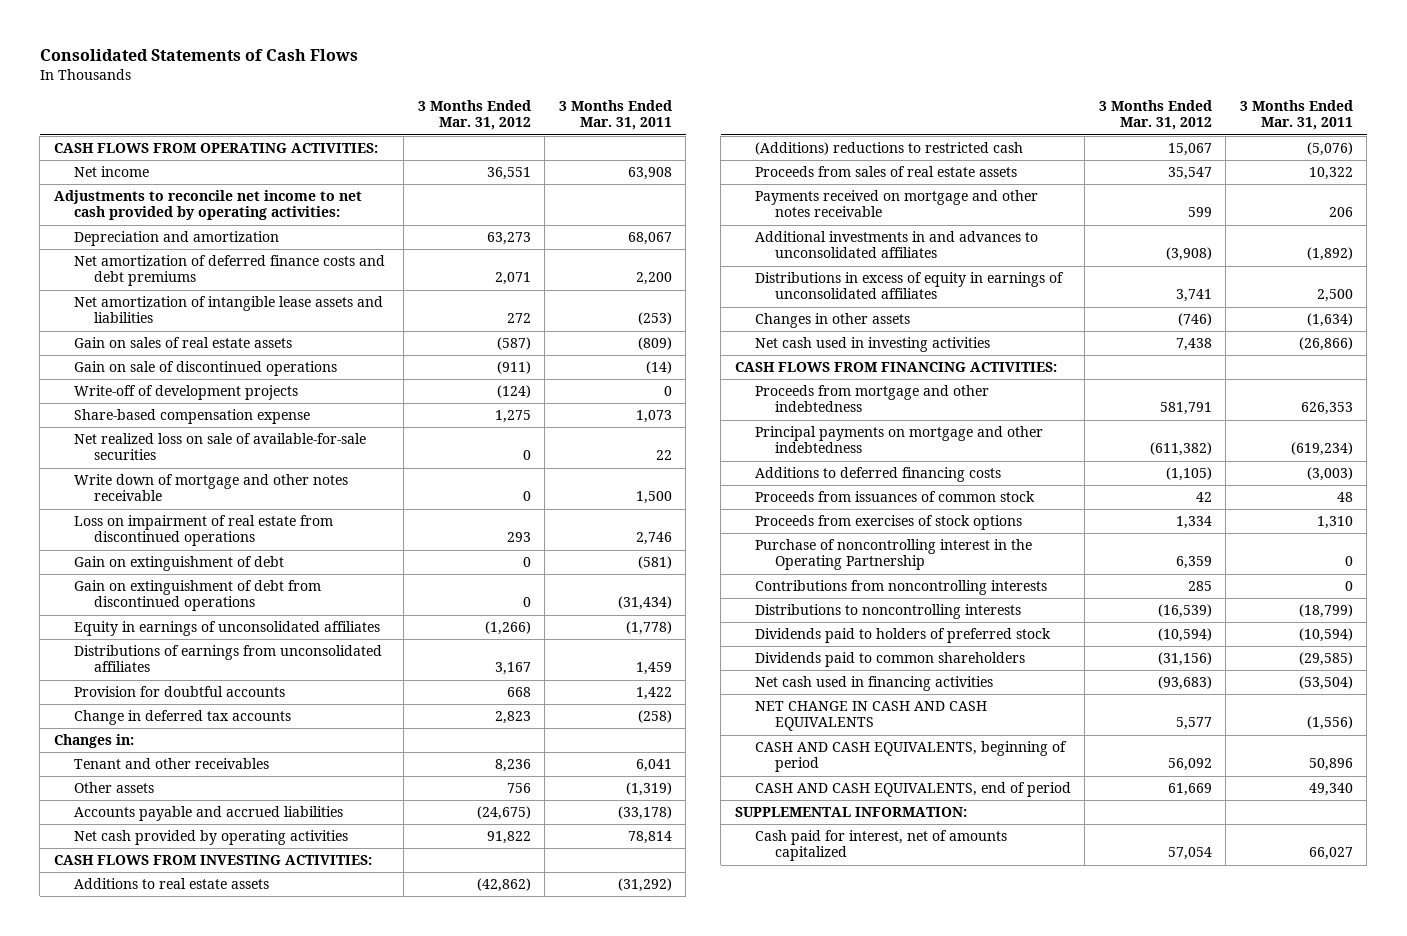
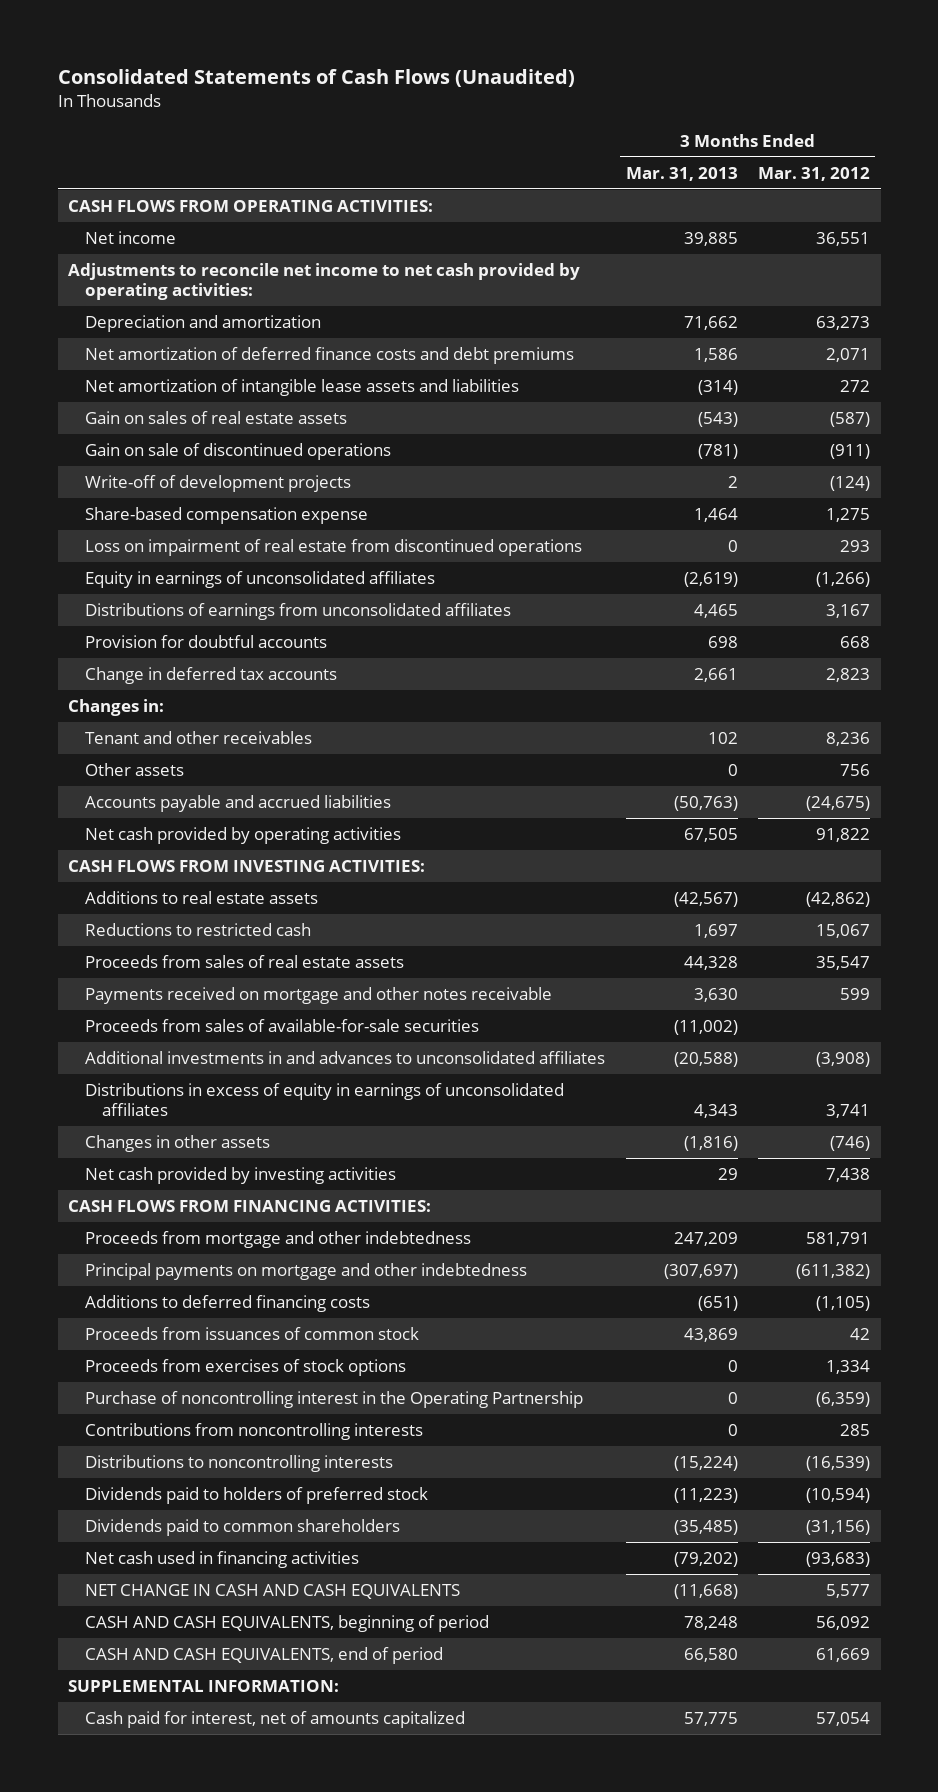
- Consolidated Statements of Cash Flows
+ Consolidated Statements of Cash Flows (Unaudited)
- | 3 Months Ended Mar. 31, 2012 | 3 Months Ended Mar. 31, 2011
+ | 3 Months Ended Mar. 31, 2013 | 3 Months Ended Mar. 31, 2012
- Net realized loss on sale of available-for-sale securities | 0 | 22
- Write down of mortgage and other notes receivable | 0 | 1,500
- Gain on extinguishment of debt | 0 | (581)
- Gain on extinguishment of debt from discontinued operations | 0 | (31,434)
- (Additions) reductions to restricted cash | 15,067 | (5,076)
+ Reductions to restricted cash | 1,697 | 15,067
+ Proceeds from sales of available-for-sale securities | (11,002) |
- Net cash used in investing activities | 7,438 | (26,866)
+ Net cash provided by investing activities | 29 | 7,438
- Purchase of noncontrolling interest in the Operating Partnership | 6,359 | 0
+ Purchase of noncontrolling interest in the Operating Partnership | 0 | (6,359)

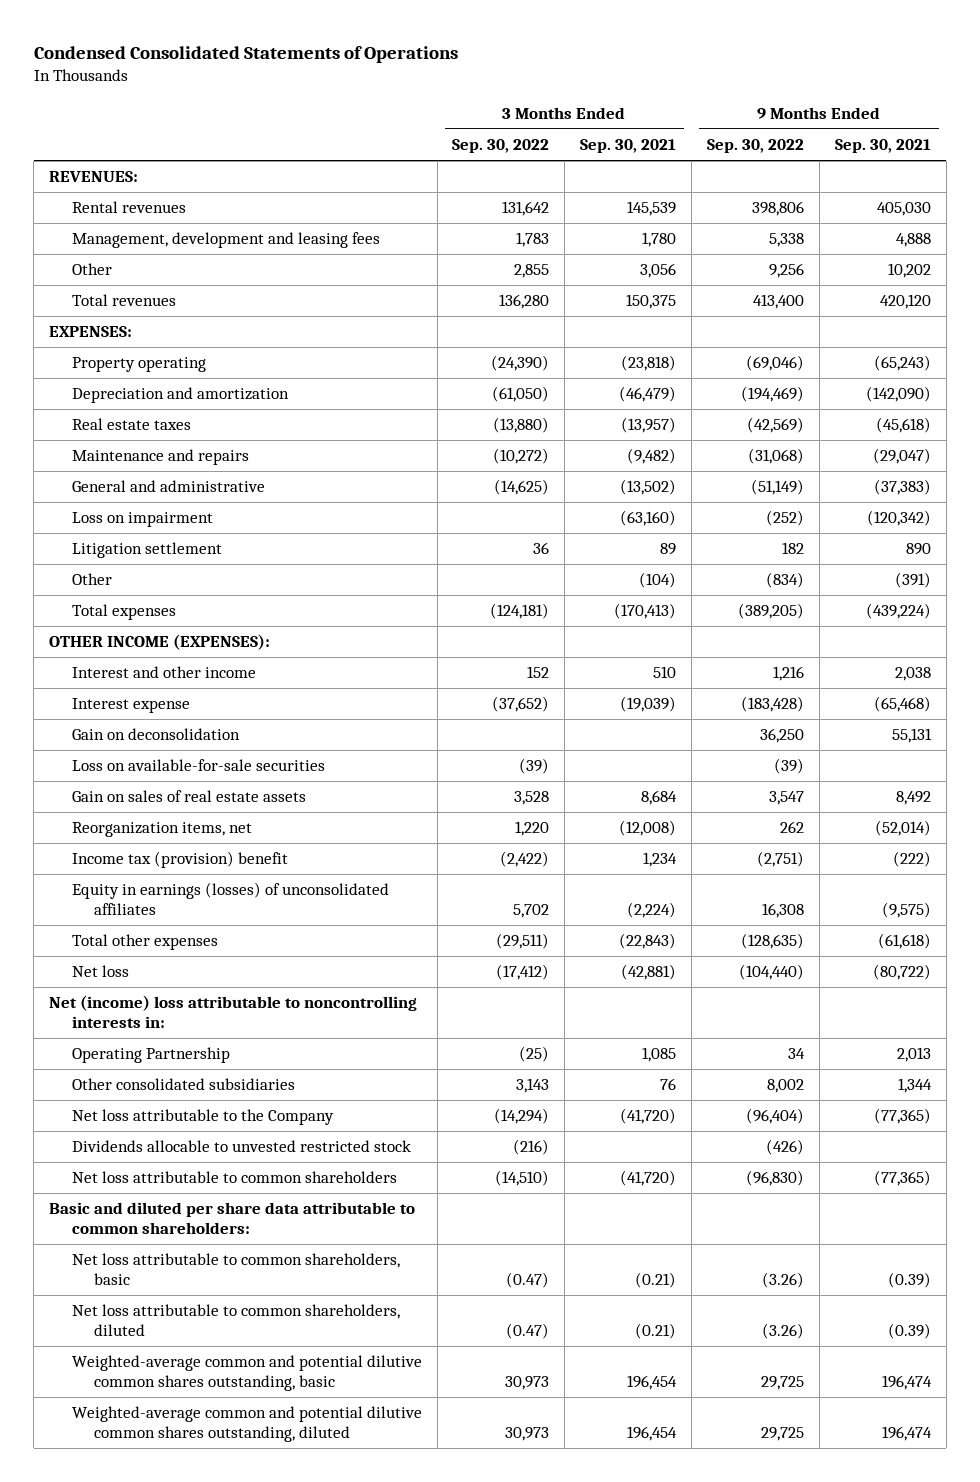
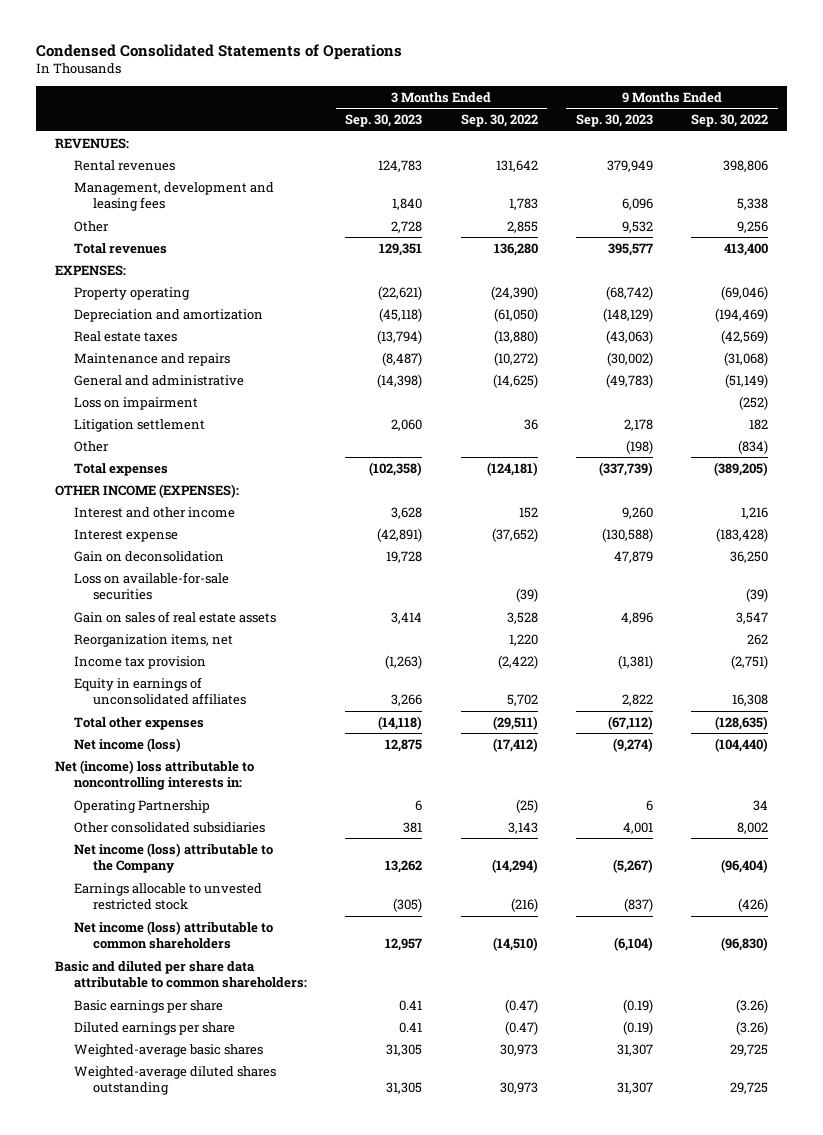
- | 3 Months Ended Sep. 30, 2022 | 3 Months Ended Sep. 30, 2021 | 9 Months Ended Sep. 30, 2022 | 9 Months Ended Sep. 30, 2021
+ | 3 Months Ended Sep. 30, 2023 | 3 Months Ended Sep. 30, 2022 | 9 Months Ended Sep. 30, 2023 | 9 Months Ended Sep. 30, 2022
- Income tax (provision) benefit | (2,422) | 1,234 | (2,751) | (222)
- Equity in earnings (losses) of unconsolidated affiliates | 5,702 | (2,224) | 16,308 | (9,575)
+ Income tax provision | (1,263) | (2,422) | (1,381) | (2,751)
+ Equity in earnings of unconsolidated affiliates | 3,266 | 5,702 | 2,822 | 16,308
- Net loss | (17,412) | (42,881) | (104,440) | (80,722)
+ Net income (loss) | 12,875 | (17,412) | (9,274) | (104,440)
- Net loss attributable to the Company | (14,294) | (41,720) | (96,404) | (77,365)
- Dividends allocable to unvested restricted stock | (216) | | (426) |
- Net loss attributable to common shareholders | (14,510) | (41,720) | (96,830) | (77,365)
+ Net income (loss) attributable to the Company | 13,262 | (14,294) | (5,267) | (96,404)
+ Earnings allocable to unvested restricted stock | (305) | (216) | (837) | (426)
+ Net income (loss) attributable to common shareholders | 12,957 | (14,510) | (6,104) | (96,830)
- Net loss attributable to common shareholders, basic | (0.47) | (0.21) | (3.26) | (0.39)
- Net loss attributable to common shareholders, diluted | (0.47) | (0.21) | (3.26) | (0.39)
- Weighted-average common and potential dilutive common shares outstanding, basic | 30,973 | 196,454 | 29,725 | 196,474
- Weighted-average common and potential dilutive common shares outstanding, diluted | 30,973 | 196,454 | 29,725 | 196,474
+ Basic earnings per share | 0.41 | (0.47) | (0.19) | (3.26)
+ Diluted earnings per share | 0.41 | (0.47) | (0.19) | (3.26)
+ Weighted-average basic shares | 31,305 | 30,973 | 31,307 | 29,725
+ Weighted-average diluted shares outstanding | 31,305 | 30,973 | 31,307 | 29,725

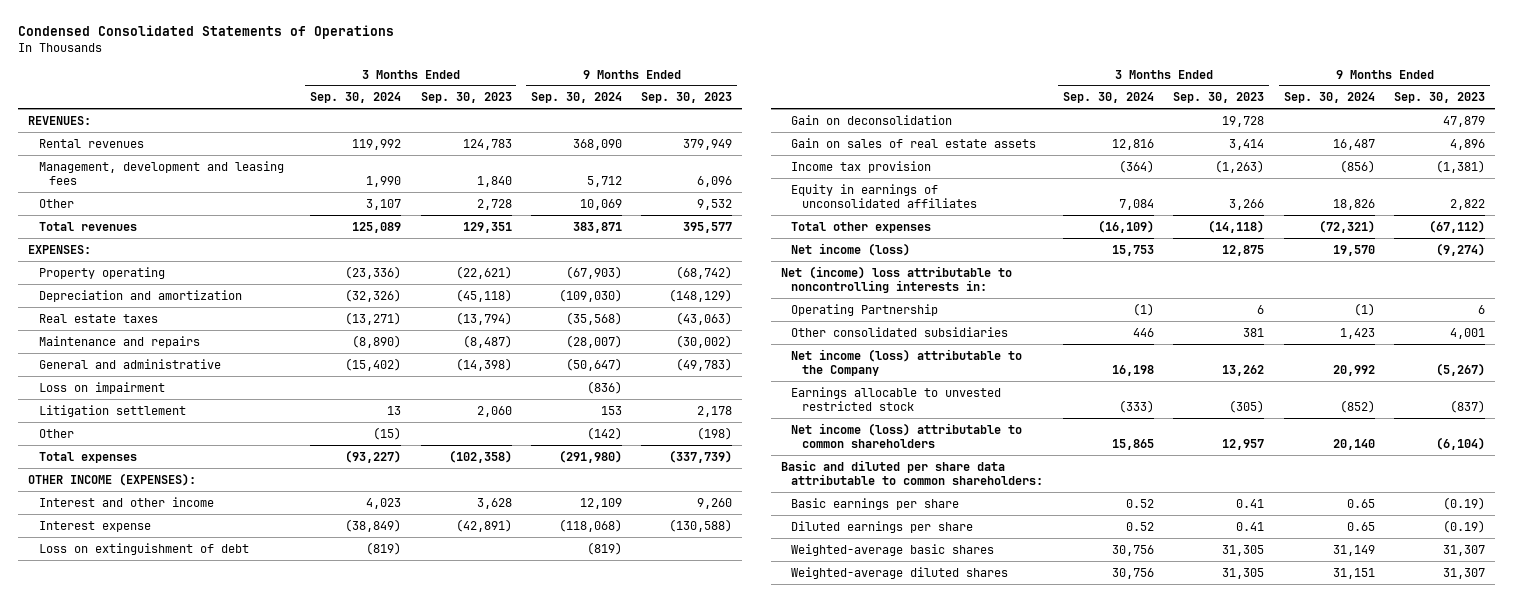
- | 3 Months Ended Sep. 30, 2023 | 3 Months Ended Sep. 30, 2022 | 9 Months Ended Sep. 30, 2023 | 9 Months Ended Sep. 30, 2022
+ | 3 Months Ended Sep. 30, 2024 | 3 Months Ended Sep. 30, 2023 | 9 Months Ended Sep. 30, 2024 | 9 Months Ended Sep. 30, 2023
+ Loss on extinguishment of debt | (819) | | (819) |
- Loss on available-for-sale securities | | (39) | | (39)
- Reorganization items, net | | 1,220 | | 262
- Weighted-average diluted shares outstanding | 31,305 | 30,973 | 31,307 | 29,725
+ Weighted-average diluted shares | 30,756 | 31,305 | 31,151 | 31,307

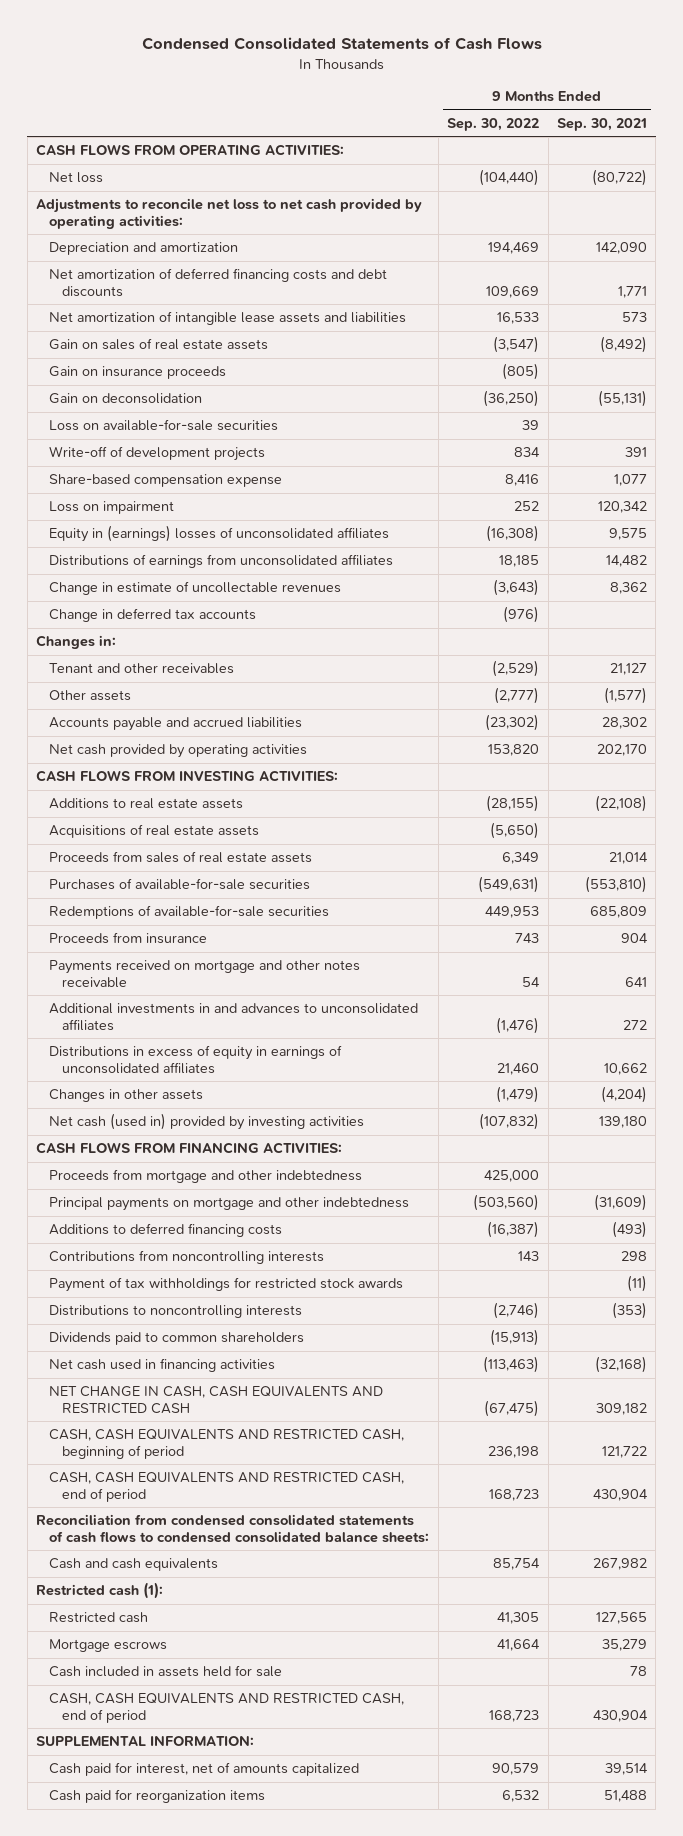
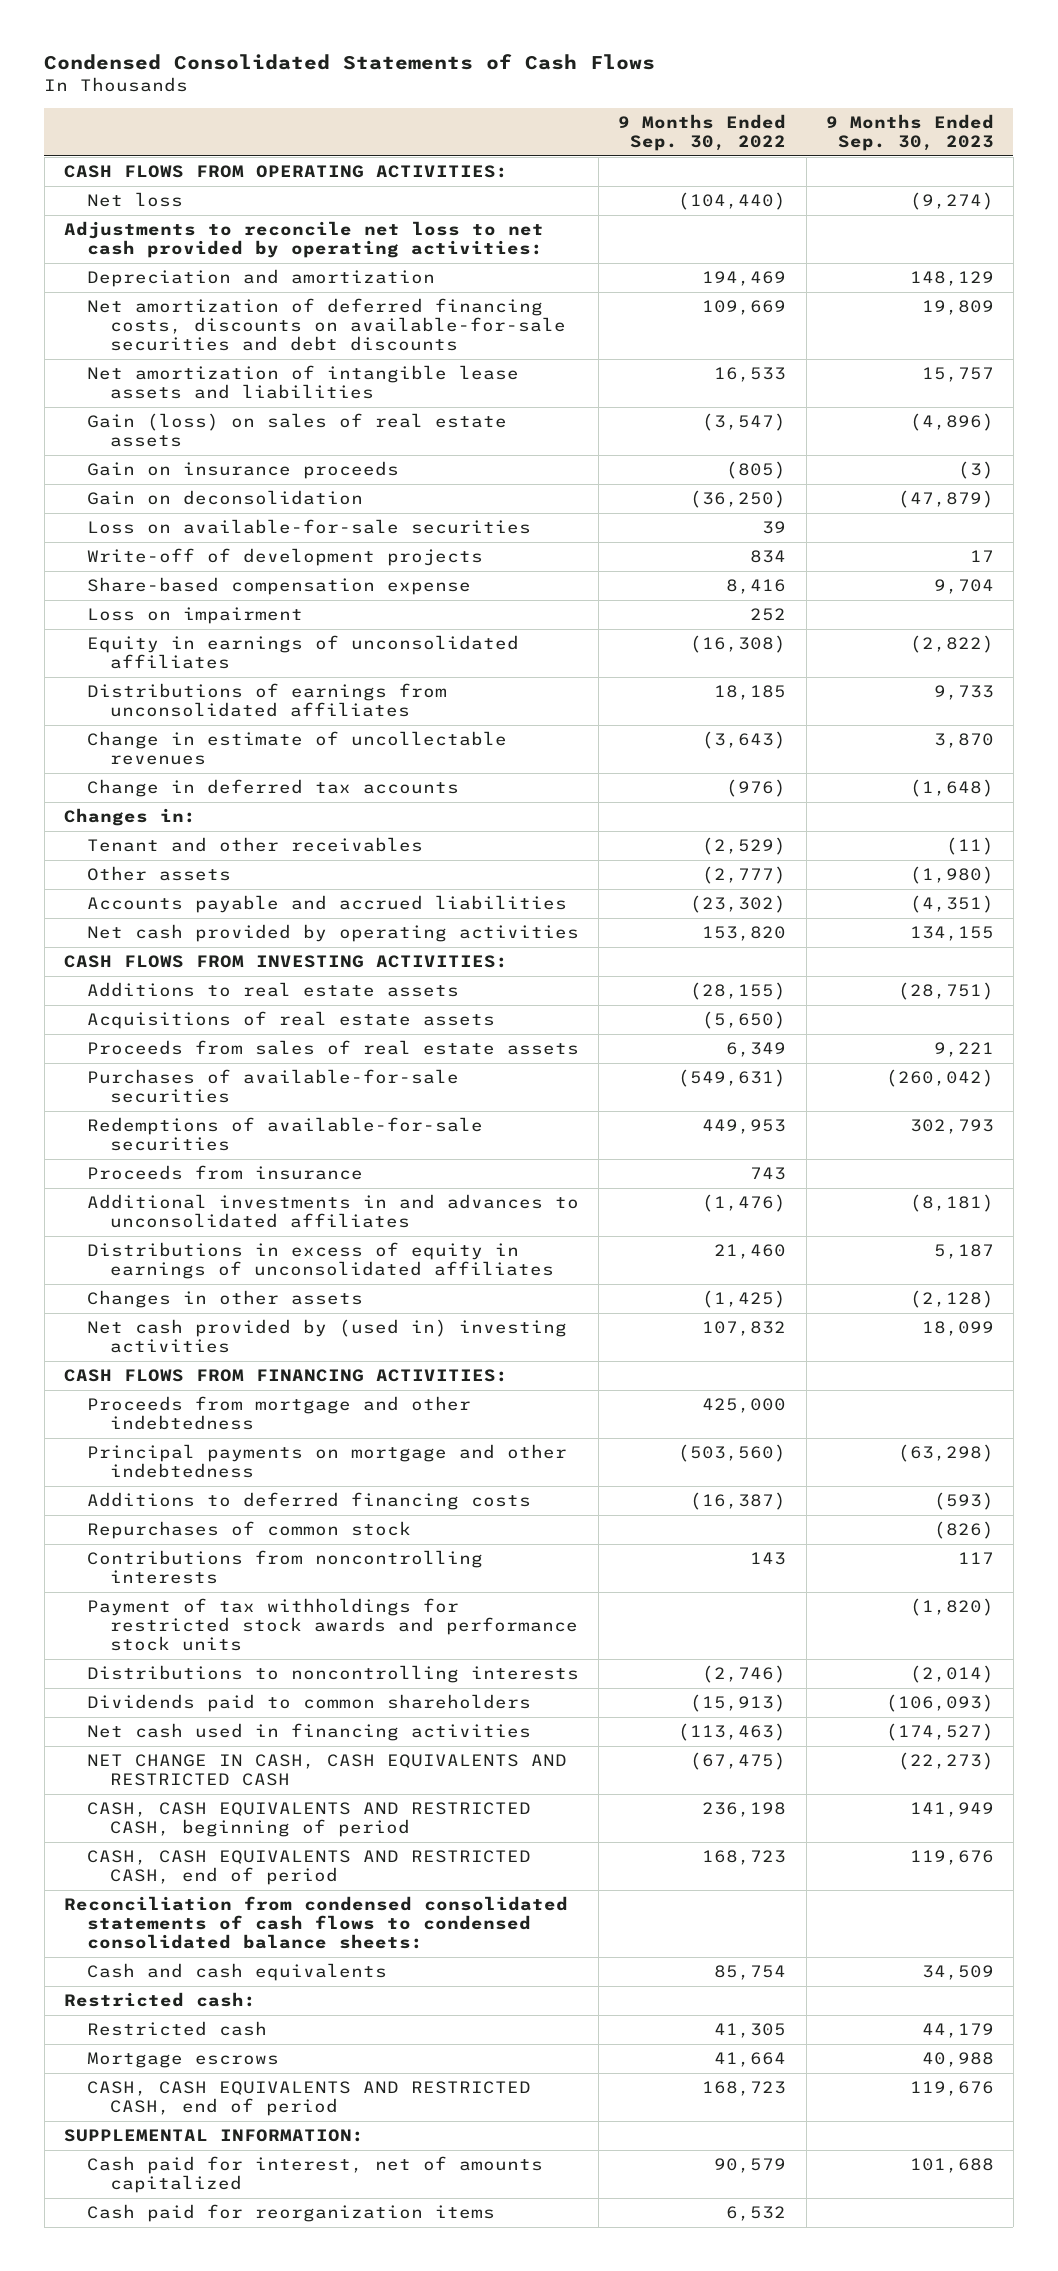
- | 9 Months Ended Sep. 30, 2022 | 9 Months Ended Sep. 30, 2021
+ | 9 Months Ended Sep. 30, 2022 | 9 Months Ended Sep. 30, 2023
- Net amortization of deferred financing costs and debt discounts | 109,669 | 1,771
+ Net amortization of deferred financing costs, discounts on available-for-sale securities and debt discounts | 109,669 | 19,809
- Gain on sales of real estate assets | (3,547) | (8,492)
+ Gain (loss) on sales of real estate assets | (3,547) | (4,896)
- Equity in (earnings) losses of unconsolidated affiliates | (16,308) | 9,575
+ Equity in earnings of unconsolidated affiliates | (16,308) | (2,822)
- Payments received on mortgage and other notes receivable | 54 | 641
- Changes in other assets | (1,479) | (4,204)
- Net cash (used in) provided by investing activities | (107,832) | 139,180
+ Changes in other assets | (1,425) | (2,128)
+ Net cash provided by (used in) investing activities | 107,832 | 18,099
+ Repurchases of common stock | | (826)
- Payment of tax withholdings for restricted stock awards | | (11)
+ Payment of tax withholdings for restricted stock awards and performance stock units | | (1,820)
- Restricted cash (1):
+ Restricted cash:
- Cash included in assets held for sale | | 78

